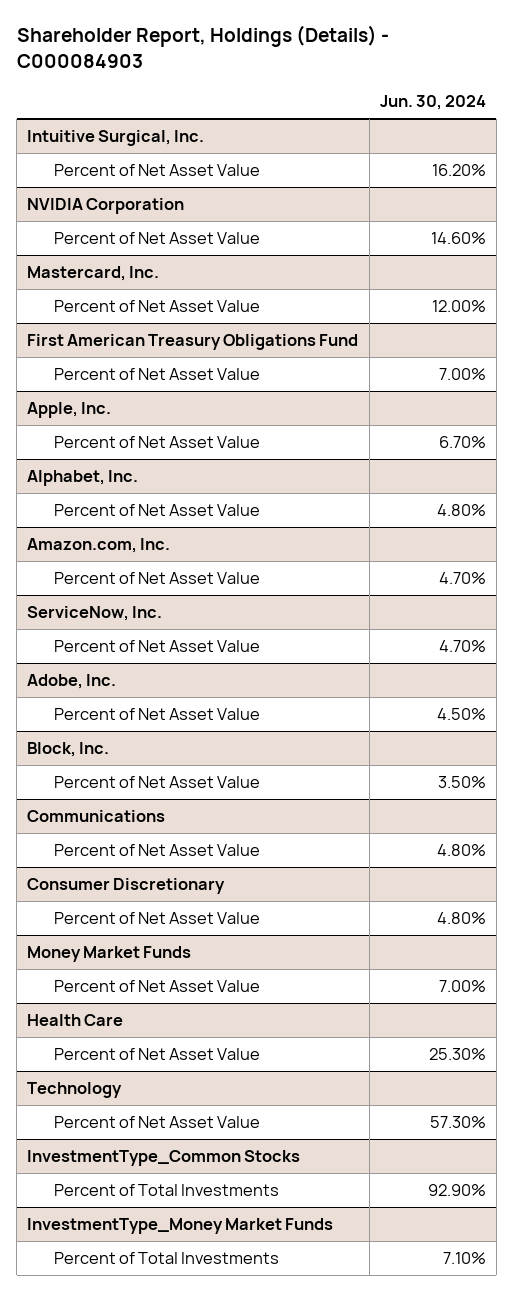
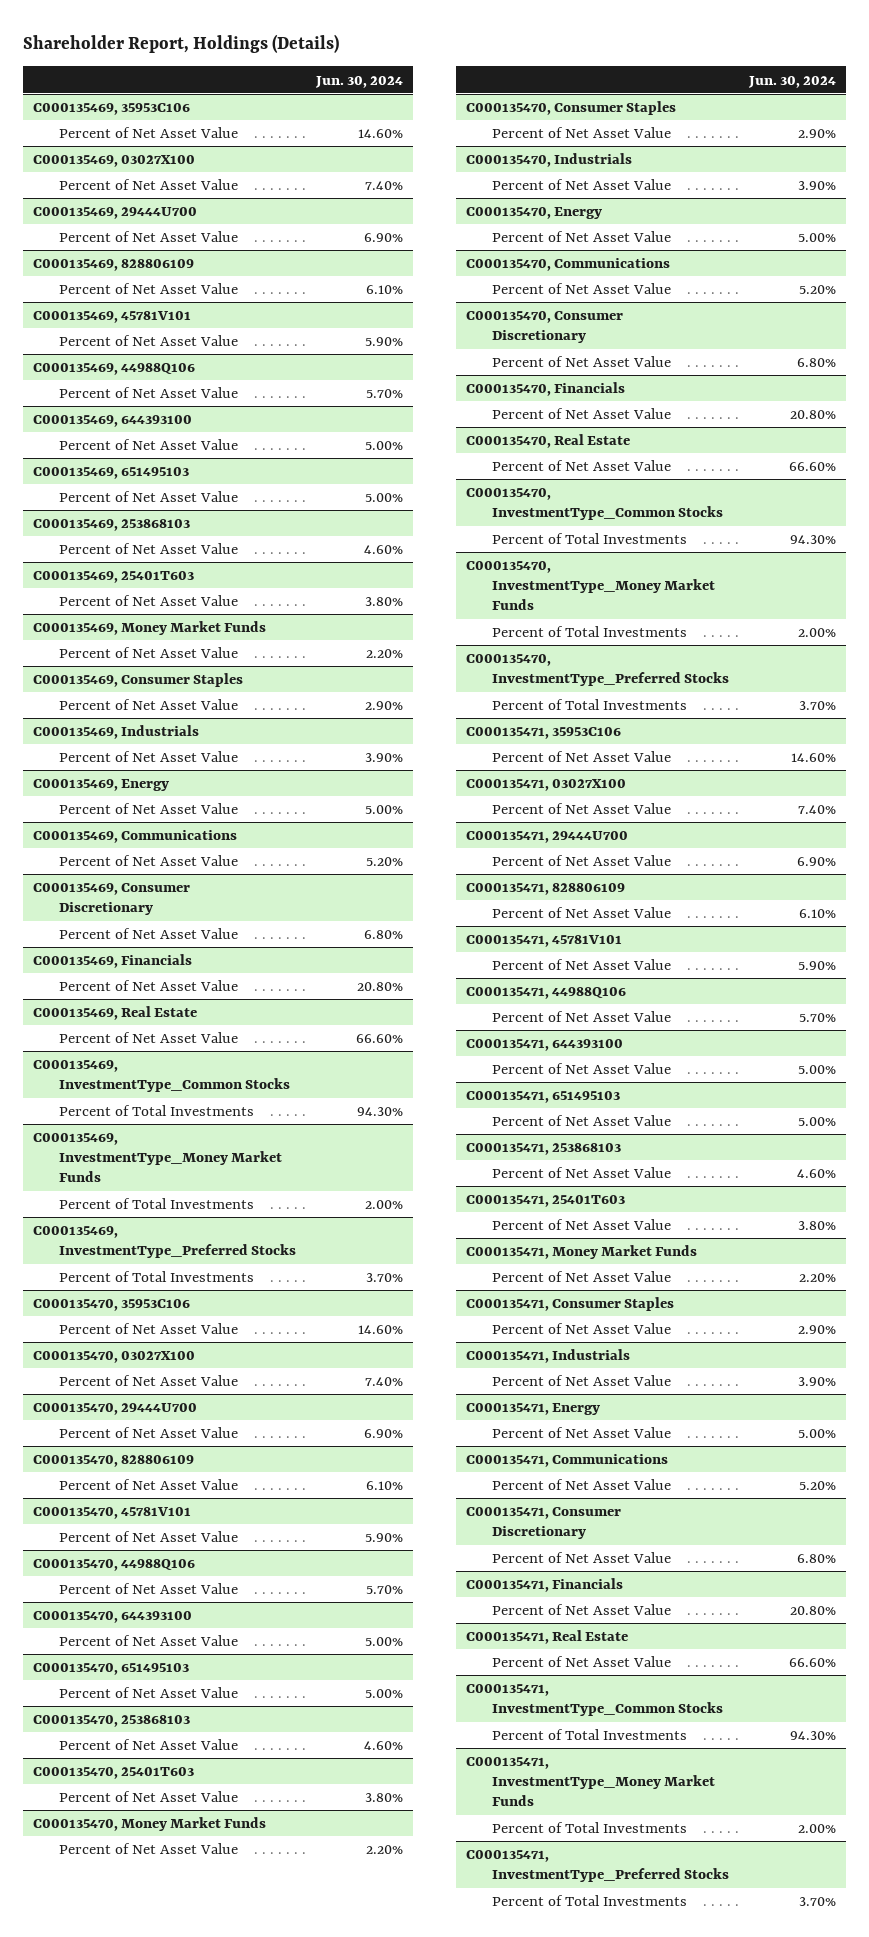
- Shareholder Report, Holdings (Details) - C000084903
+ Shareholder Report, Holdings (Details)
- Intuitive Surgical, Inc.
- Percent of Net Asset Value | 16.20%
- NVIDIA Corporation
+ C000135469, 35953C106
- Mastercard, Inc.
- Percent of Net Asset Value | 12.00%
- First American Treasury Obligations Fund
- Percent of Net Asset Value | 7.00%
- Apple, Inc.
- Percent of Net Asset Value | 6.70%
- Alphabet, Inc.
- Percent of Net Asset Value | 4.80%
- Amazon.com, Inc.
- Percent of Net Asset Value | 4.70%
- ServiceNow, Inc.
- Percent of Net Asset Value | 4.70%
- Adobe, Inc.
- Percent of Net Asset Value | 4.50%
- Block, Inc.
- Percent of Net Asset Value | 3.50%
- Communications
- Percent of Net Asset Value | 4.80%
- Consumer Discretionary
- Percent of Net Asset Value | 4.80%
- Money Market Funds
- Percent of Net Asset Value | 7.00%
- Health Care
- Percent of Net Asset Value | 25.30%
- Technology
- Percent of Net Asset Value | 57.30%
- InvestmentType_Common Stocks
- Percent of Total Investments | 92.90%
- InvestmentType_Money Market Funds
- Percent of Total Investments | 7.10%
+ C000135469, 03027X100
+ Percent of Net Asset Value | 7.40%
+ C000135469, 29444U700
+ Percent of Net Asset Value | 6.90%
+ C000135469, 828806109
+ Percent of Net Asset Value | 6.10%
+ C000135469, 45781V101
+ Percent of Net Asset Value | 5.90%
+ C000135469, 44988Q106
+ Percent of Net Asset Value | 5.70%
+ C000135469, 644393100
+ Percent of Net Asset Value | 5.00%
+ C000135469, 651495103
+ Percent of Net Asset Value | 5.00%
+ C000135469, 253868103
+ Percent of Net Asset Value | 4.60%
+ C000135469, 25401T603
+ Percent of Net Asset Value | 3.80%
+ C000135469, Money Market Funds
+ Percent of Net Asset Value | 2.20%
+ C000135469, Consumer Staples
+ Percent of Net Asset Value | 2.90%
+ C000135469, Industrials
+ Percent of Net Asset Value | 3.90%
+ C000135469, Energy
+ Percent of Net Asset Value | 5.00%
+ C000135469, Communications
+ Percent of Net Asset Value | 5.20%
+ C000135469, Consumer Discretionary
+ Percent of Net Asset Value | 6.80%
+ C000135469, Financials
+ Percent of Net Asset Value | 20.80%
+ C000135469, Real Estate
+ Percent of Net Asset Value | 66.60%
+ C000135469, InvestmentType_Common Stocks
+ Percent of Total Investments | 94.30%
+ C000135469, InvestmentType_Money Market Funds
+ Percent of Total Investments | 2.00%
+ C000135469, InvestmentType_Preferred Stocks
+ Percent of Total Investments | 3.70%
+ C000135470, 35953C106
+ Percent of Net Asset Value | 14.60%
+ C000135470, 03027X100
+ Percent of Net Asset Value | 7.40%
+ C000135470, 29444U700
+ Percent of Net Asset Value | 6.90%
+ C000135470, 828806109
+ Percent of Net Asset Value | 6.10%
+ C000135470, 45781V101
+ Percent of Net Asset Value | 5.90%
+ C000135470, 44988Q106
+ Percent of Net Asset Value | 5.70%
+ C000135470, 644393100
+ Percent of Net Asset Value | 5.00%
+ C000135470, 651495103
+ Percent of Net Asset Value | 5.00%
+ C000135470, 253868103
+ Percent of Net Asset Value | 4.60%
+ C000135470, 25401T603
+ Percent of Net Asset Value | 3.80%
+ C000135470, Money Market Funds
+ Percent of Net Asset Value | 2.20%
+ C000135470, Consumer Staples
+ Percent of Net Asset Value | 2.90%
+ C000135470, Industrials
+ Percent of Net Asset Value | 3.90%
+ C000135470, Energy
+ Percent of Net Asset Value | 5.00%
+ C000135470, Communications
+ Percent of Net Asset Value | 5.20%
+ C000135470, Consumer Discretionary
+ Percent of Net Asset Value | 6.80%
+ C000135470, Financials
+ Percent of Net Asset Value | 20.80%
+ C000135470, Real Estate
+ Percent of Net Asset Value | 66.60%
+ C000135470, InvestmentType_Common Stocks
+ Percent of Total Investments | 94.30%
+ C000135470, InvestmentType_Money Market Funds
+ Percent of Total Investments | 2.00%
+ C000135470, InvestmentType_Preferred Stocks
+ Percent of Total Investments | 3.70%
+ C000135471, 35953C106
+ Percent of Net Asset Value | 14.60%
+ C000135471, 03027X100
+ Percent of Net Asset Value | 7.40%
+ C000135471, 29444U700
+ Percent of Net Asset Value | 6.90%
+ C000135471, 828806109
+ Percent of Net Asset Value | 6.10%
+ C000135471, 45781V101
+ Percent of Net Asset Value | 5.90%
+ C000135471, 44988Q106
+ Percent of Net Asset Value | 5.70%
+ C000135471, 644393100
+ Percent of Net Asset Value | 5.00%
+ C000135471, 651495103
+ Percent of Net Asset Value | 5.00%
+ C000135471, 253868103
+ Percent of Net Asset Value | 4.60%
+ C000135471, 25401T603
+ Percent of Net Asset Value | 3.80%
+ C000135471, Money Market Funds
+ Percent of Net Asset Value | 2.20%
+ C000135471, Consumer Staples
+ Percent of Net Asset Value | 2.90%
+ C000135471, Industrials
+ Percent of Net Asset Value | 3.90%
+ C000135471, Energy
+ Percent of Net Asset Value | 5.00%
+ C000135471, Communications
+ Percent of Net Asset Value | 5.20%
+ C000135471, Consumer Discretionary
+ Percent of Net Asset Value | 6.80%
+ C000135471, Financials
+ Percent of Net Asset Value | 20.80%
+ C000135471, Real Estate
+ Percent of Net Asset Value | 66.60%
+ C000135471, InvestmentType_Common Stocks
+ Percent of Total Investments | 94.30%
+ C000135471, InvestmentType_Money Market Funds
+ Percent of Total Investments | 2.00%
+ C000135471, InvestmentType_Preferred Stocks
+ Percent of Total Investments | 3.70%

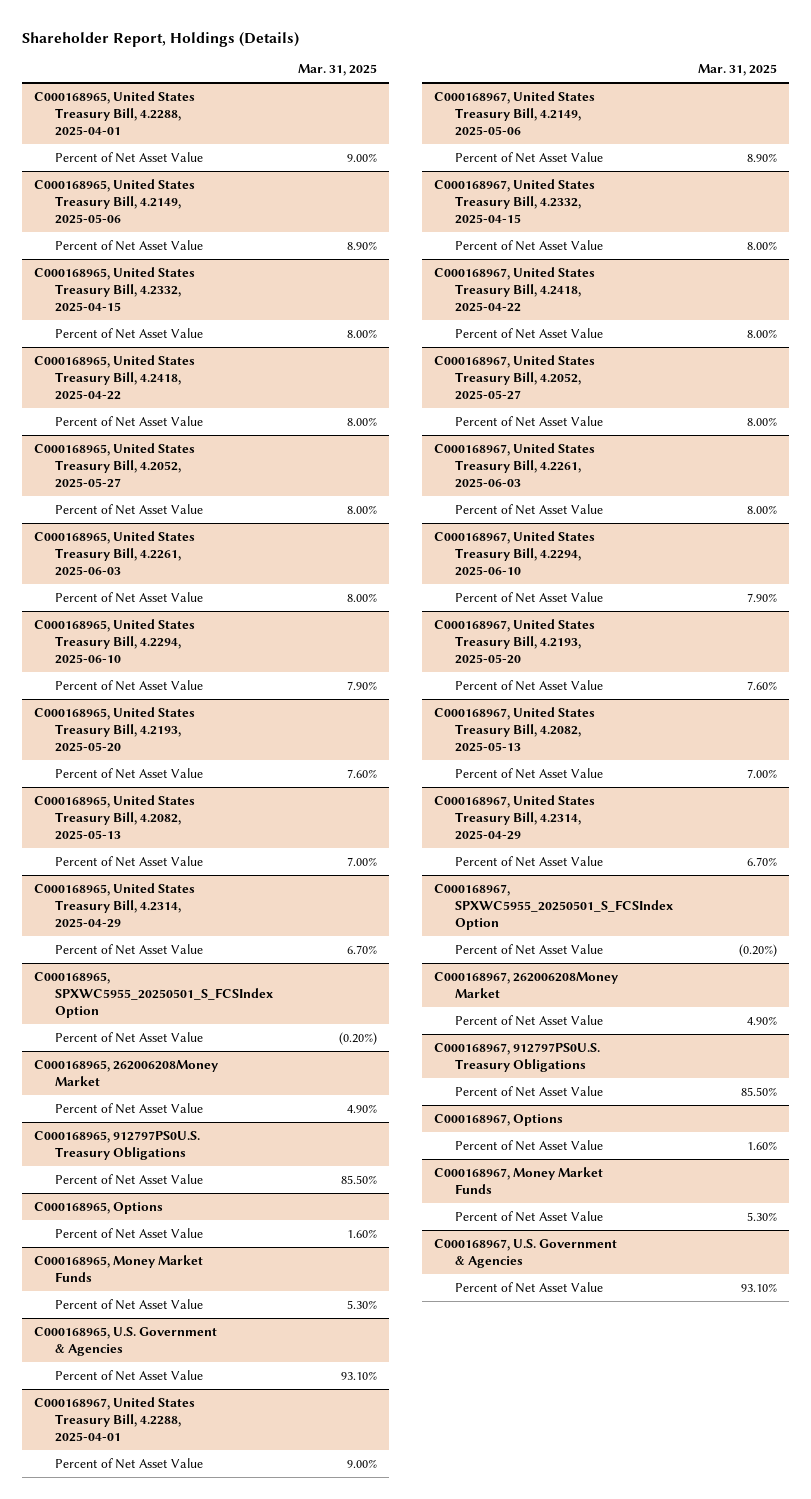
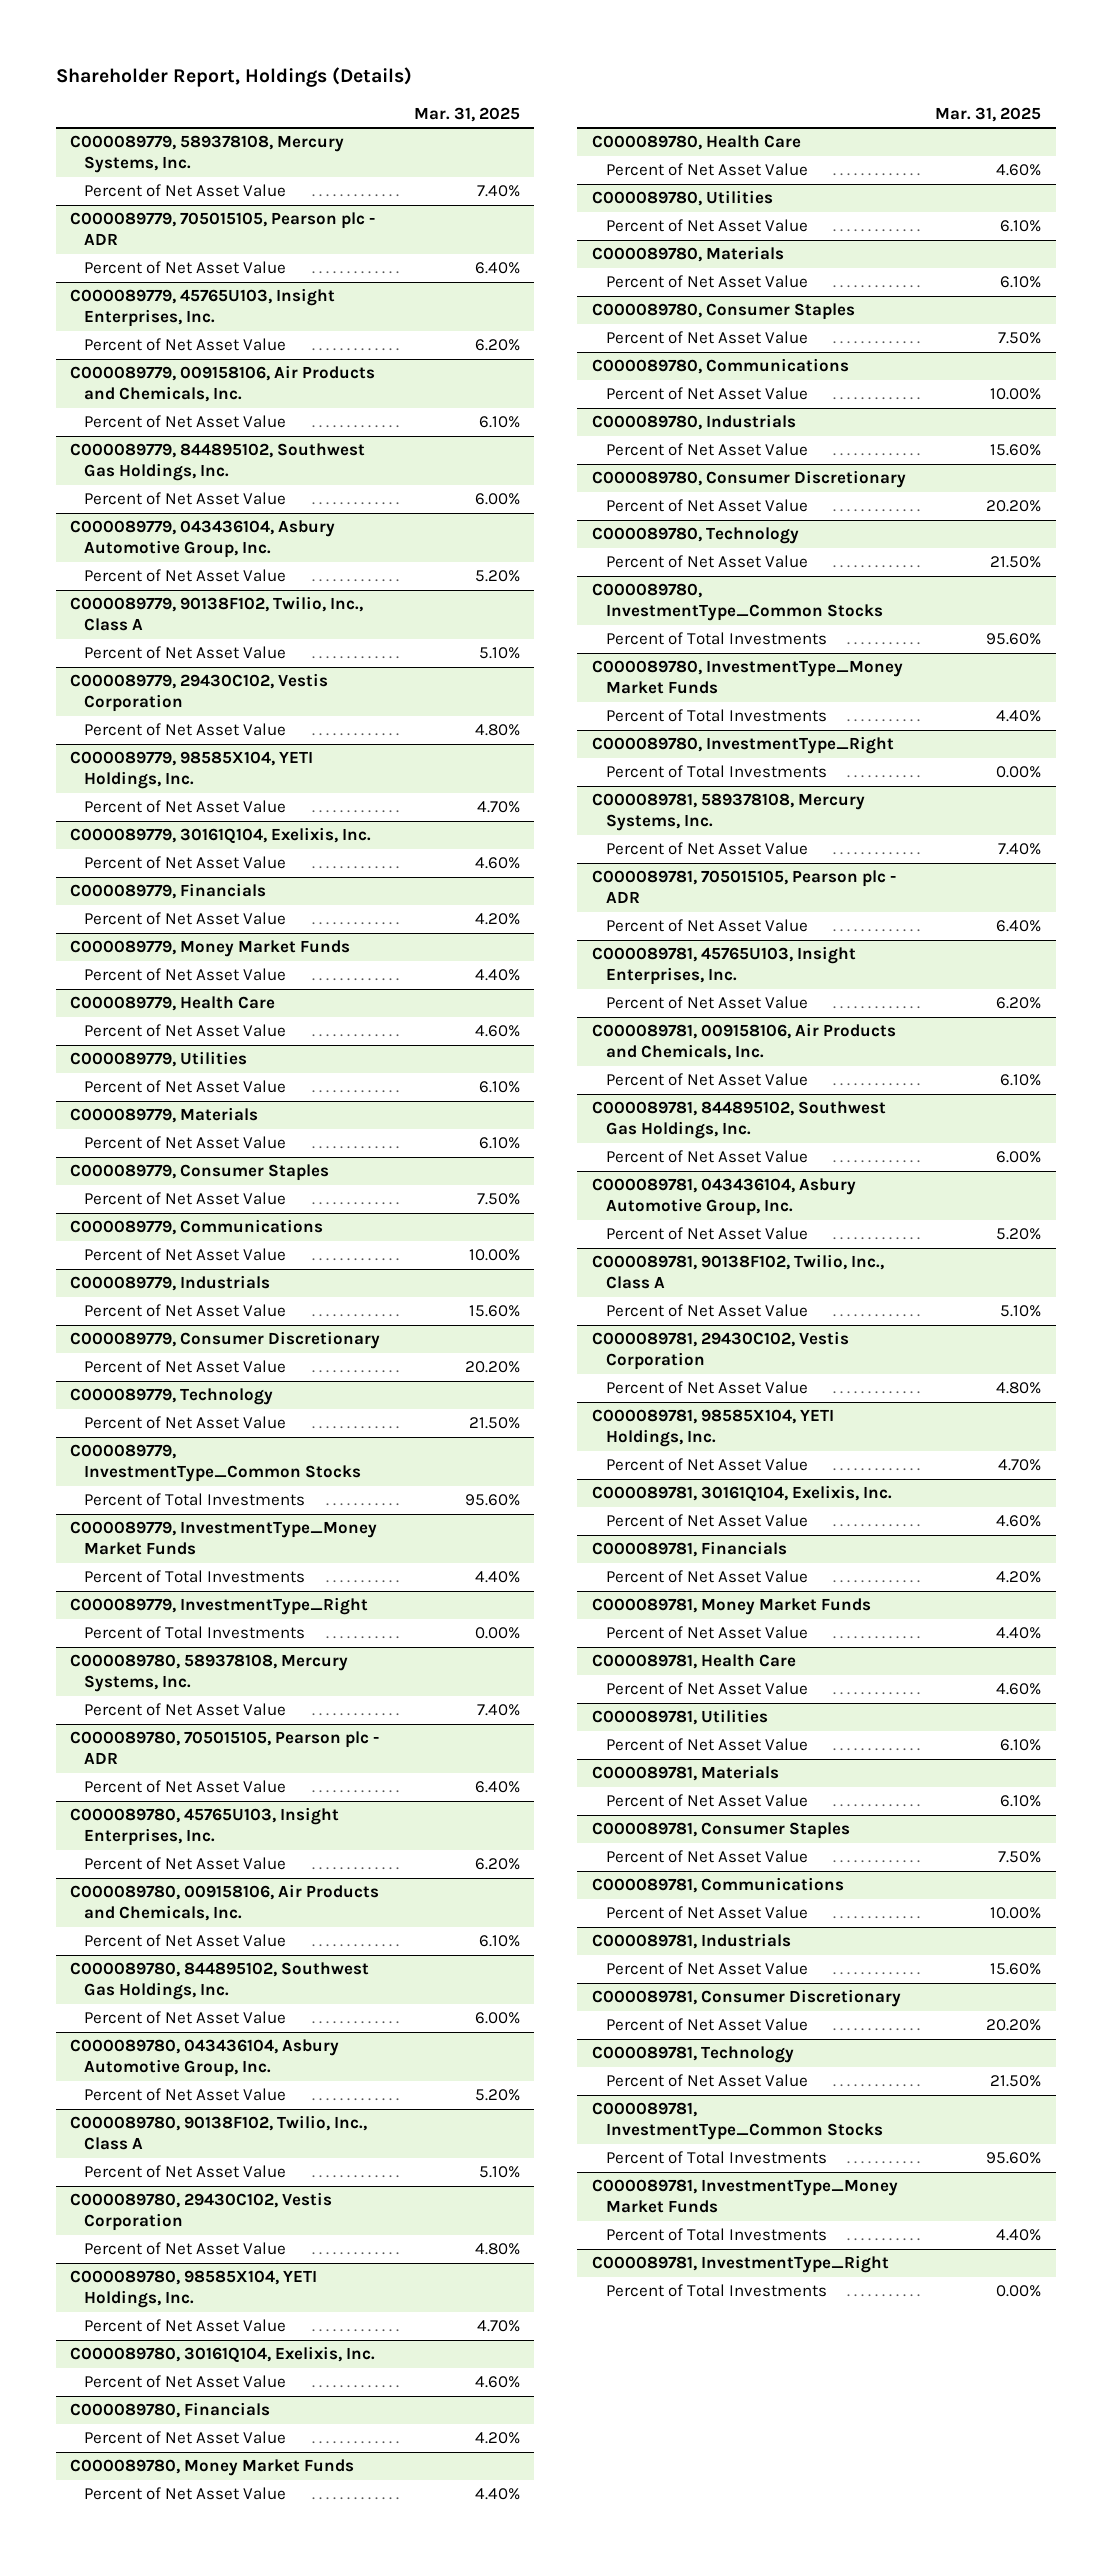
- C000168965, United States Treasury Bill, 4.2288, 2025-04-01
- Percent of Net Asset Value | 9.00%
- C000168965, United States Treasury Bill, 4.2149, 2025-05-06
- Percent of Net Asset Value | 8.90%
- C000168965, United States Treasury Bill, 4.2332, 2025-04-15
- Percent of Net Asset Value | 8.00%
- C000168965, United States Treasury Bill, 4.2418, 2025-04-22
- Percent of Net Asset Value | 8.00%
- C000168965, United States Treasury Bill, 4.2052, 2025-05-27
- Percent of Net Asset Value | 8.00%
- C000168965, United States Treasury Bill, 4.2261, 2025-06-03
- Percent of Net Asset Value | 8.00%
- C000168965, United States Treasury Bill, 4.2294, 2025-06-10
- Percent of Net Asset Value | 7.90%
- C000168965, United States Treasury Bill, 4.2193, 2025-05-20
- Percent of Net Asset Value | 7.60%
- C000168965, United States Treasury Bill, 4.2082, 2025-05-13
- Percent of Net Asset Value | 7.00%
- C000168965, United States Treasury Bill, 4.2314, 2025-04-29
- Percent of Net Asset Value | 6.70%
- C000168965, SPXWC5955_20250501_S_FCSIndex Option
- Percent of Net Asset Value | (0.20%)
- C000168965, 262006208Money Market
- Percent of Net Asset Value | 4.90%
- C000168965, 912797PS0U.S. Treasury Obligations
- Percent of Net Asset Value | 85.50%
- C000168965, Options
- Percent of Net Asset Value | 1.60%
- C000168965, Money Market Funds
- Percent of Net Asset Value | 5.30%
- C000168965, U.S. Government & Agencies
- Percent of Net Asset Value | 93.10%
- C000168967, United States Treasury Bill, 4.2288, 2025-04-01
- Percent of Net Asset Value | 9.00%
- C000168967, United States Treasury Bill, 4.2149, 2025-05-06
- Percent of Net Asset Value | 8.90%
- C000168967, United States Treasury Bill, 4.2332, 2025-04-15
- Percent of Net Asset Value | 8.00%
- C000168967, United States Treasury Bill, 4.2418, 2025-04-22
- Percent of Net Asset Value | 8.00%
- C000168967, United States Treasury Bill, 4.2052, 2025-05-27
- Percent of Net Asset Value | 8.00%
- C000168967, United States Treasury Bill, 4.2261, 2025-06-03
- Percent of Net Asset Value | 8.00%
- C000168967, United States Treasury Bill, 4.2294, 2025-06-10
- Percent of Net Asset Value | 7.90%
- C000168967, United States Treasury Bill, 4.2193, 2025-05-20
- Percent of Net Asset Value | 7.60%
- C000168967, United States Treasury Bill, 4.2082, 2025-05-13
- Percent of Net Asset Value | 7.00%
- C000168967, United States Treasury Bill, 4.2314, 2025-04-29
- Percent of Net Asset Value | 6.70%
- C000168967, SPXWC5955_20250501_S_FCSIndex Option
- Percent of Net Asset Value | (0.20%)
- C000168967, 262006208Money Market
- Percent of Net Asset Value | 4.90%
- C000168967, 912797PS0U.S. Treasury Obligations
- Percent of Net Asset Value | 85.50%
- C000168967, Options
- Percent of Net Asset Value | 1.60%
- C000168967, Money Market Funds
- Percent of Net Asset Value | 5.30%
- C000168967, U.S. Government & Agencies
- Percent of Net Asset Value | 93.10%
+ C000089779, 589378108, Mercury Systems, Inc.
+ Percent of Net Asset Value | 7.40%
+ C000089779, 705015105, Pearson plc - ADR
+ Percent of Net Asset Value | 6.40%
+ C000089779, 45765U103, Insight Enterprises, Inc.
+ Percent of Net Asset Value | 6.20%
+ C000089779, 009158106, Air Products and Chemicals, Inc.
+ Percent of Net Asset Value | 6.10%
+ C000089779, 844895102, Southwest Gas Holdings, Inc.
+ Percent of Net Asset Value | 6.00%
+ C000089779, 043436104, Asbury Automotive Group, Inc.
+ Percent of Net Asset Value | 5.20%
+ C000089779, 90138F102, Twilio, Inc., Class A
+ Percent of Net Asset Value | 5.10%
+ C000089779, 29430C102, Vestis Corporation
+ Percent of Net Asset Value | 4.80%
+ C000089779, 98585X104, YETI Holdings, Inc.
+ Percent of Net Asset Value | 4.70%
+ C000089779, 30161Q104, Exelixis, Inc.
+ Percent of Net Asset Value | 4.60%
+ C000089779, Financials
+ Percent of Net Asset Value | 4.20%
+ C000089779, Money Market Funds
+ Percent of Net Asset Value | 4.40%
+ C000089779, Health Care
+ Percent of Net Asset Value | 4.60%
+ C000089779, Utilities
+ Percent of Net Asset Value | 6.10%
+ C000089779, Materials
+ Percent of Net Asset Value | 6.10%
+ C000089779, Consumer Staples
+ Percent of Net Asset Value | 7.50%
+ C000089779, Communications
+ Percent of Net Asset Value | 10.00%
+ C000089779, Industrials
+ Percent of Net Asset Value | 15.60%
+ C000089779, Consumer Discretionary
+ Percent of Net Asset Value | 20.20%
+ C000089779, Technology
+ Percent of Net Asset Value | 21.50%
+ C000089779, InvestmentType_Common Stocks
+ Percent of Total Investments | 95.60%
+ C000089779, InvestmentType_Money Market Funds
+ Percent of Total Investments | 4.40%
+ C000089779, InvestmentType_Right
+ Percent of Total Investments | 0.00%
+ C000089780, 589378108, Mercury Systems, Inc.
+ Percent of Net Asset Value | 7.40%
+ C000089780, 705015105, Pearson plc - ADR
+ Percent of Net Asset Value | 6.40%
+ C000089780, 45765U103, Insight Enterprises, Inc.
+ Percent of Net Asset Value | 6.20%
+ C000089780, 009158106, Air Products and Chemicals, Inc.
+ Percent of Net Asset Value | 6.10%
+ C000089780, 844895102, Southwest Gas Holdings, Inc.
+ Percent of Net Asset Value | 6.00%
+ C000089780, 043436104, Asbury Automotive Group, Inc.
+ Percent of Net Asset Value | 5.20%
+ C000089780, 90138F102, Twilio, Inc., Class A
+ Percent of Net Asset Value | 5.10%
+ C000089780, 29430C102, Vestis Corporation
+ Percent of Net Asset Value | 4.80%
+ C000089780, 98585X104, YETI Holdings, Inc.
+ Percent of Net Asset Value | 4.70%
+ C000089780, 30161Q104, Exelixis, Inc.
+ Percent of Net Asset Value | 4.60%
+ C000089780, Financials
+ Percent of Net Asset Value | 4.20%
+ C000089780, Money Market Funds
+ Percent of Net Asset Value | 4.40%
+ C000089780, Health Care
+ Percent of Net Asset Value | 4.60%
+ C000089780, Utilities
+ Percent of Net Asset Value | 6.10%
+ C000089780, Materials
+ Percent of Net Asset Value | 6.10%
+ C000089780, Consumer Staples
+ Percent of Net Asset Value | 7.50%
+ C000089780, Communications
+ Percent of Net Asset Value | 10.00%
+ C000089780, Industrials
+ Percent of Net Asset Value | 15.60%
+ C000089780, Consumer Discretionary
+ Percent of Net Asset Value | 20.20%
+ C000089780, Technology
+ Percent of Net Asset Value | 21.50%
+ C000089780, InvestmentType_Common Stocks
+ Percent of Total Investments | 95.60%
+ C000089780, InvestmentType_Money Market Funds
+ Percent of Total Investments | 4.40%
+ C000089780, InvestmentType_Right
+ Percent of Total Investments | 0.00%
+ C000089781, 589378108, Mercury Systems, Inc.
+ Percent of Net Asset Value | 7.40%
+ C000089781, 705015105, Pearson plc - ADR
+ Percent of Net Asset Value | 6.40%
+ C000089781, 45765U103, Insight Enterprises, Inc.
+ Percent of Net Asset Value | 6.20%
+ C000089781, 009158106, Air Products and Chemicals, Inc.
+ Percent of Net Asset Value | 6.10%
+ C000089781, 844895102, Southwest Gas Holdings, Inc.
+ Percent of Net Asset Value | 6.00%
+ C000089781, 043436104, Asbury Automotive Group, Inc.
+ Percent of Net Asset Value | 5.20%
+ C000089781, 90138F102, Twilio, Inc., Class A
+ Percent of Net Asset Value | 5.10%
+ C000089781, 29430C102, Vestis Corporation
+ Percent of Net Asset Value | 4.80%
+ C000089781, 98585X104, YETI Holdings, Inc.
+ Percent of Net Asset Value | 4.70%
+ C000089781, 30161Q104, Exelixis, Inc.
+ Percent of Net Asset Value | 4.60%
+ C000089781, Financials
+ Percent of Net Asset Value | 4.20%
+ C000089781, Money Market Funds
+ Percent of Net Asset Value | 4.40%
+ C000089781, Health Care
+ Percent of Net Asset Value | 4.60%
+ C000089781, Utilities
+ Percent of Net Asset Value | 6.10%
+ C000089781, Materials
+ Percent of Net Asset Value | 6.10%
+ C000089781, Consumer Staples
+ Percent of Net Asset Value | 7.50%
+ C000089781, Communications
+ Percent of Net Asset Value | 10.00%
+ C000089781, Industrials
+ Percent of Net Asset Value | 15.60%
+ C000089781, Consumer Discretionary
+ Percent of Net Asset Value | 20.20%
+ C000089781, Technology
+ Percent of Net Asset Value | 21.50%
+ C000089781, InvestmentType_Common Stocks
+ Percent of Total Investments | 95.60%
+ C000089781, InvestmentType_Money Market Funds
+ Percent of Total Investments | 4.40%
+ C000089781, InvestmentType_Right
+ Percent of Total Investments | 0.00%

